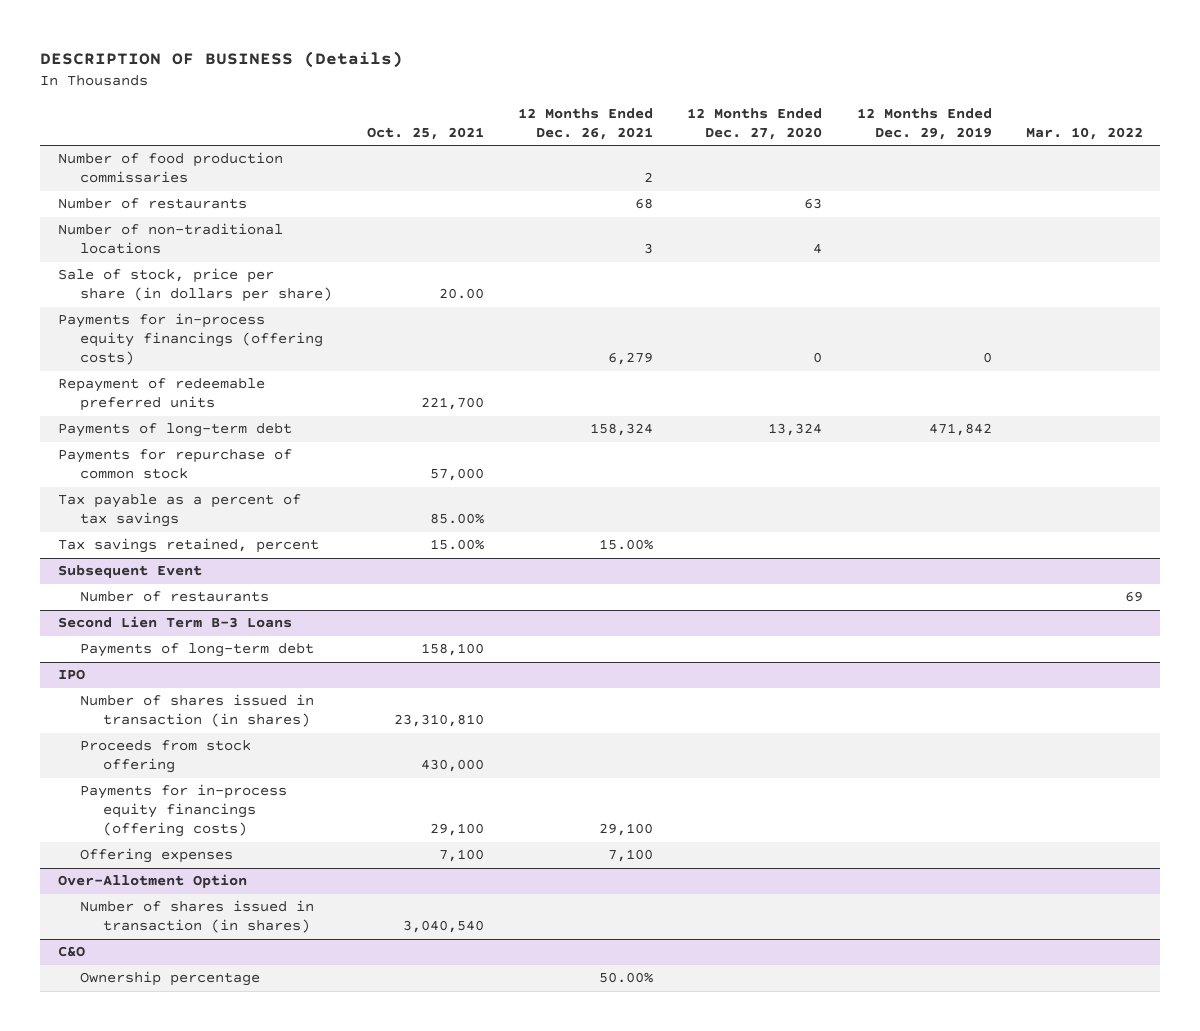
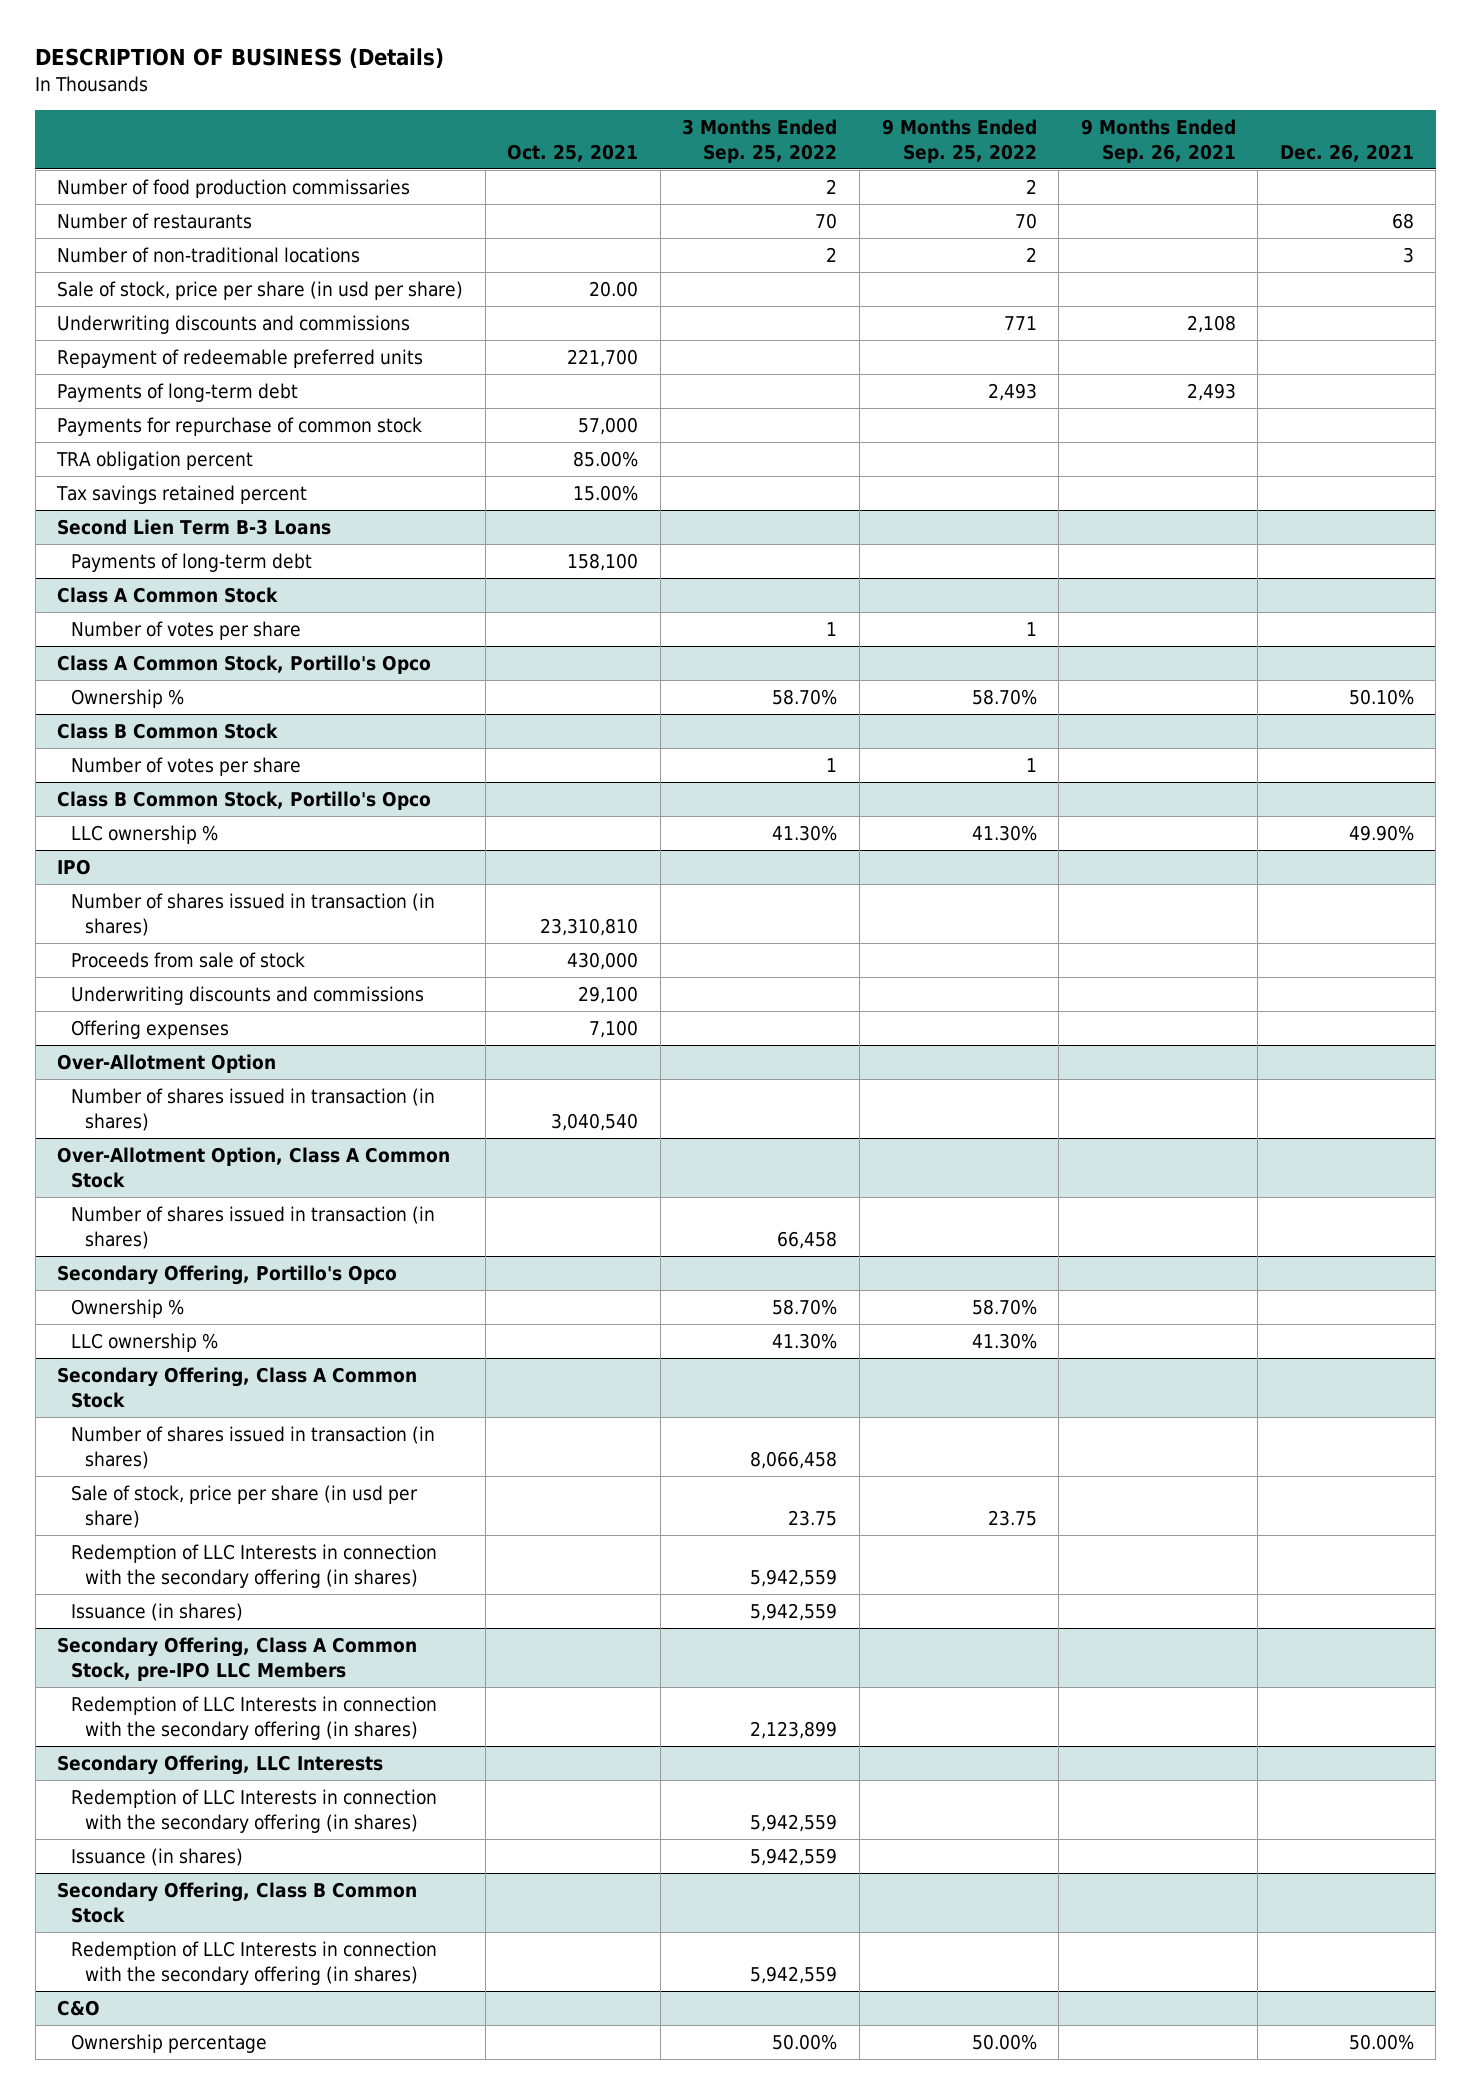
- | Oct. 25, 2021 | 12 Months Ended Dec. 26, 2021 | 12 Months Ended Dec. 27, 2020 | 12 Months Ended Dec. 29, 2019 | Mar. 10, 2022
+ | Oct. 25, 2021 | 3 Months Ended Sep. 25, 2022 | 9 Months Ended Sep. 25, 2022 | 9 Months Ended Sep. 26, 2021 | Dec. 26, 2021
- Sale of stock, price per share (in dollars per share) | 20.00 | | | |
- Payments for in-process equity financings (offering costs) | | 6,279 | 0 | 0 |
+ Sale of stock, price per share (in usd per share) | 20.00 | | | |
+ Underwriting discounts and commissions | | | 771 | 2,108 |
- Tax payable as a percent of tax savings | 85.00% | | | |
- Tax savings retained, percent | 15.00% | 15.00% | | |
- Subsequent Event
- Number of restaurants | | | | | 69
+ TRA obligation percent | 85.00% | | | |
+ Tax savings retained percent | 15.00% | | | |
+ Class A Common Stock
+ Number of votes per share | | 1 | 1 | |
+ Class A Common Stock, Portillo's Opco
+ Ownership % | | 58.70% | 58.70% | | 50.10%
+ Class B Common Stock
+ Number of votes per share | | 1 | 1 | |
+ Class B Common Stock, Portillo's Opco
+ LLC ownership % | | 41.30% | 41.30% | | 49.90%
@ IPO
- Proceeds from stock offering | 430,000 | | | |
- Payments for in-process equity financings (offering costs) | 29,100 | 29,100 | | |
+ Proceeds from sale of stock | 430,000 | | | |
+ Underwriting discounts and commissions | 29,100 | | | |
+ Over-Allotment Option, Class A Common Stock
+ Number of shares issued in transaction (in shares) | | 66,458 | | |
+ Secondary Offering, Portillo's Opco
+ Ownership % | | 58.70% | 58.70% | |
+ LLC ownership % | | 41.30% | 41.30% | |
+ Secondary Offering, Class A Common Stock
+ Number of shares issued in transaction (in shares) | | 8,066,458 | | |
+ Sale of stock, price per share (in usd per share) | | 23.75 | 23.75 | |
+ Redemption of LLC Interests in connection with the secondary offering (in shares) | | 5,942,559 | | |
+ Issuance (in shares) | | 5,942,559 | | |
+ Secondary Offering, Class A Common Stock, pre-IPO LLC Members
+ Redemption of LLC Interests in connection with the secondary offering (in shares) | | 2,123,899 | | |
+ Secondary Offering, LLC Interests
+ Redemption of LLC Interests in connection with the secondary offering (in shares) | | 5,942,559 | | |
+ Issuance (in shares) | | 5,942,559 | | |
+ Secondary Offering, Class B Common Stock
+ Redemption of LLC Interests in connection with the secondary offering (in shares) | | 5,942,559 | | |

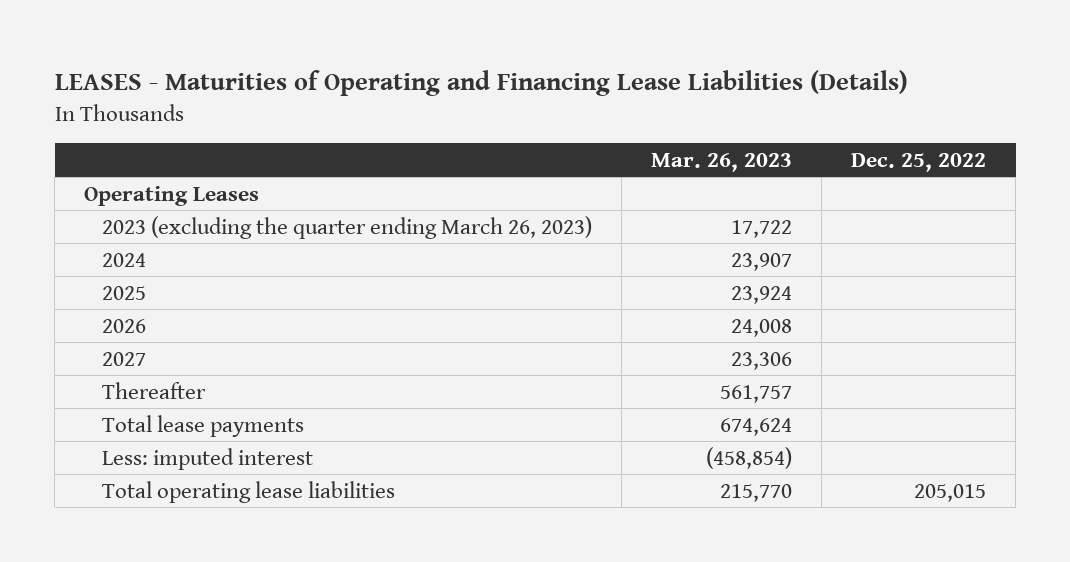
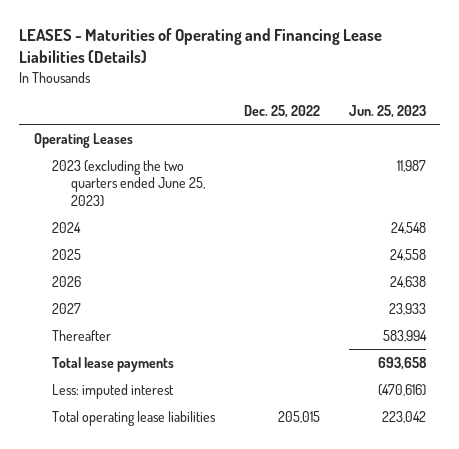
- | Mar. 26, 2023 | Dec. 25, 2022
+ | Dec. 25, 2022 | Jun. 25, 2023
- 2023 (excluding the quarter ending March 26, 2023) | 17,722 |
+ 2023 (excluding the two quarters ended June 25, 2023) | | 11,987

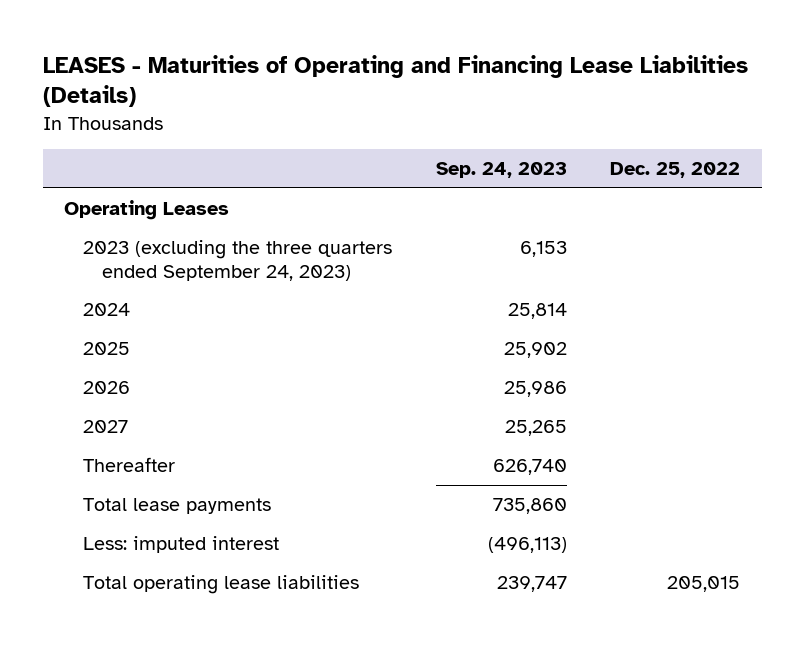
- | Dec. 25, 2022 | Jun. 25, 2023
+ | Sep. 24, 2023 | Dec. 25, 2022
- 2023 (excluding the two quarters ended June 25, 2023) | | 11,987
+ 2023 (excluding the three quarters ended September 24, 2023) | 6,153 |

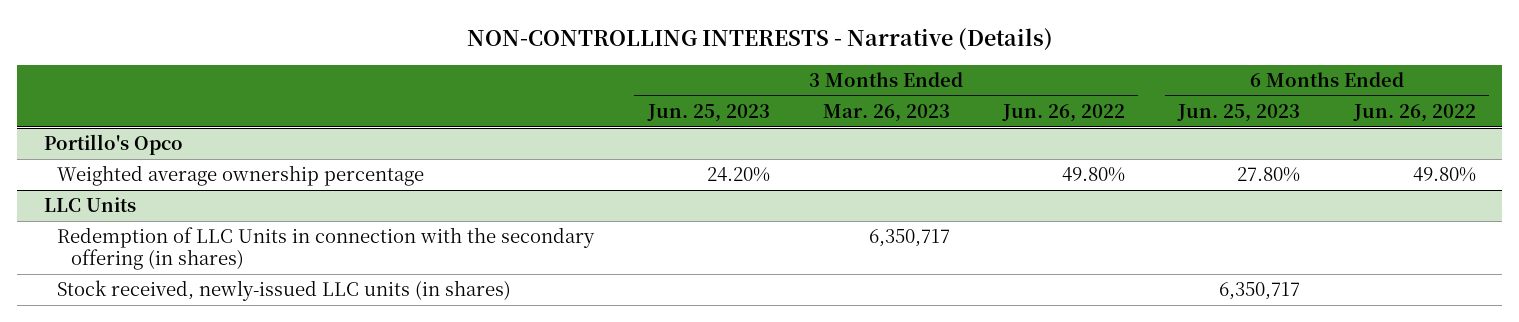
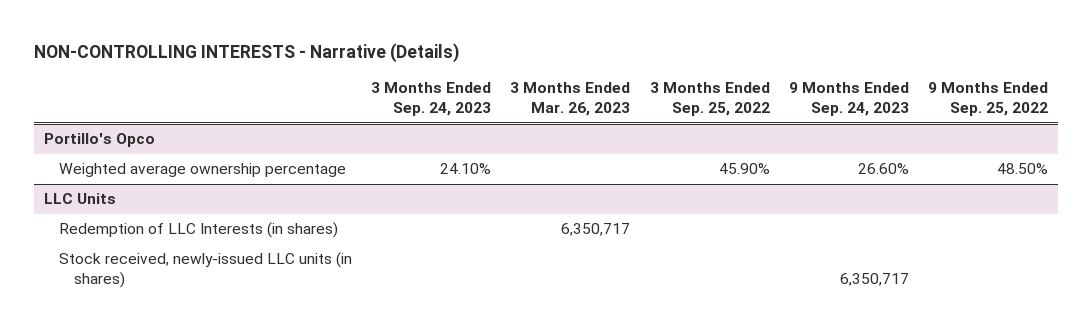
- | 3 Months Ended Jun. 25, 2023 | 3 Months Ended Mar. 26, 2023 | 3 Months Ended Jun. 26, 2022 | 6 Months Ended Jun. 25, 2023 | 6 Months Ended Jun. 26, 2022
+ | 3 Months Ended Sep. 24, 2023 | 3 Months Ended Mar. 26, 2023 | 3 Months Ended Sep. 25, 2022 | 9 Months Ended Sep. 24, 2023 | 9 Months Ended Sep. 25, 2022
@ LLC Units
- Redemption of LLC Units in connection with the secondary offering (in shares) | | 6,350,717 | | |
+ Redemption of LLC Interests (in shares) | | 6,350,717 | | |

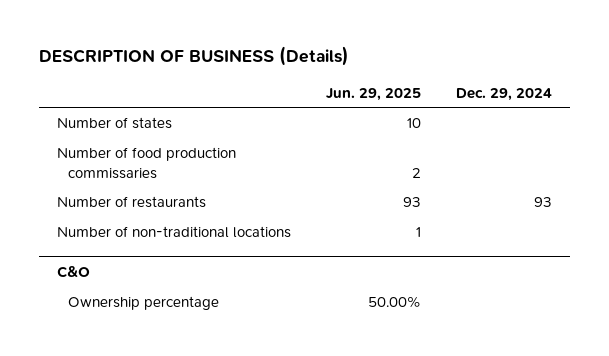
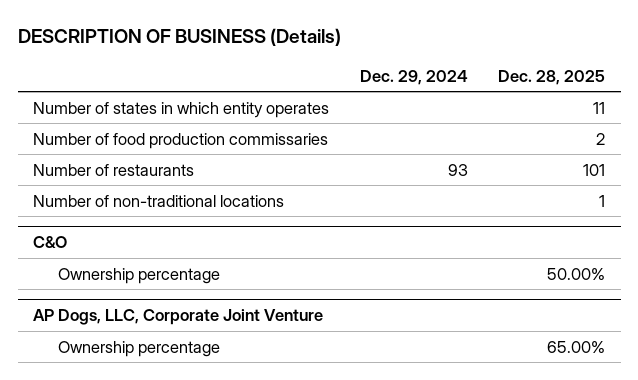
- | Jun. 29, 2025 | Dec. 29, 2024
+ | Dec. 29, 2024 | Dec. 28, 2025
- Number of states | 10 |
+ Number of states in which entity operates | | 11
+ AP Dogs, LLC, Corporate Joint Venture
+ Ownership percentage | | 65.00%

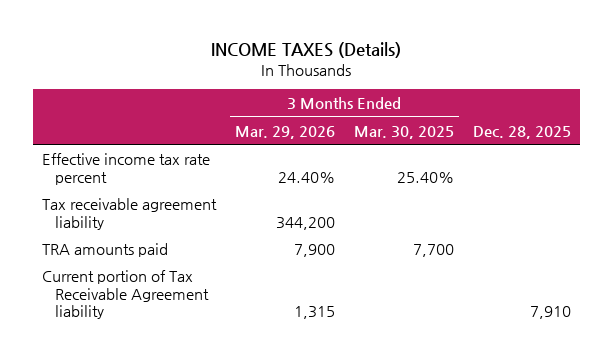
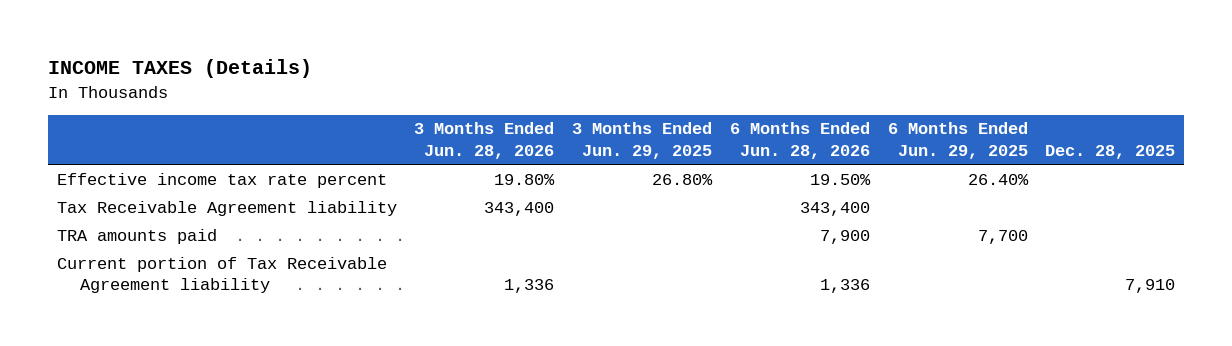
- | 3 Months Ended Mar. 29, 2026 | 3 Months Ended Mar. 30, 2025 | Dec. 28, 2025
+ | 3 Months Ended Jun. 28, 2026 | 3 Months Ended Jun. 29, 2025 | 6 Months Ended Jun. 28, 2026 | 6 Months Ended Jun. 29, 2025 | Dec. 28, 2025
- Tax receivable agreement liability | 344,200 | |
+ Tax Receivable Agreement liability | 343,400 | | 343,400 | |

